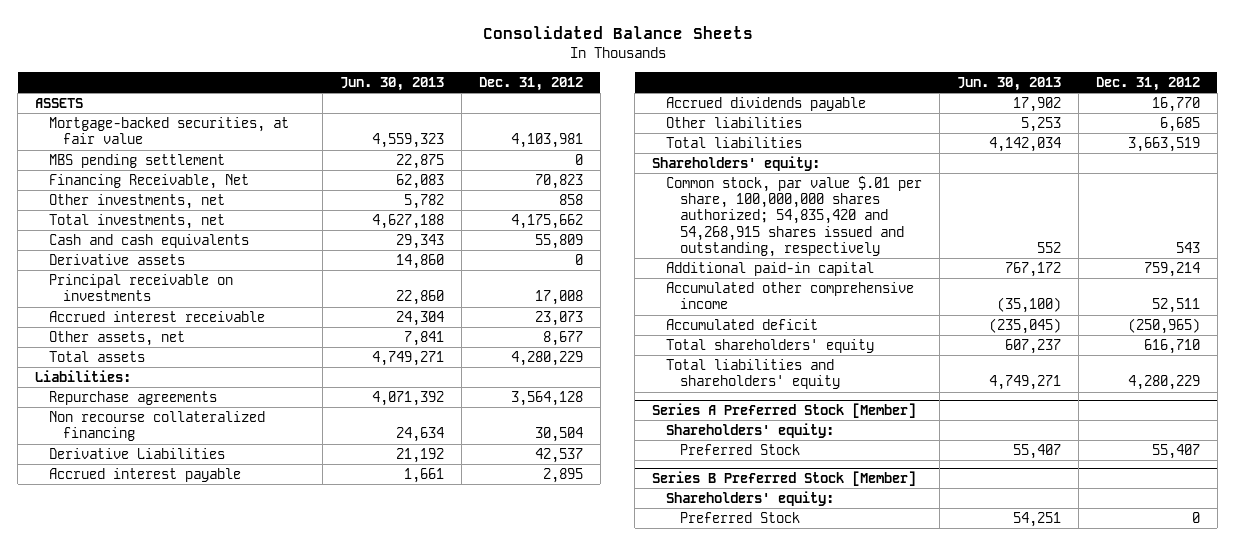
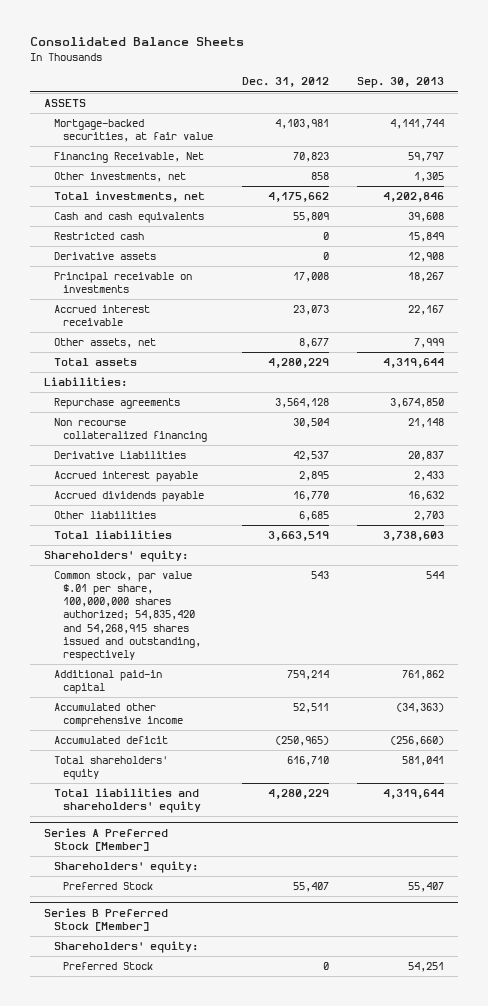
- | Jun. 30, 2013 | Dec. 31, 2012
+ | Dec. 31, 2012 | Sep. 30, 2013
- MBS pending settlement | 22,875 | 0
+ Restricted cash | 0 | 15,849

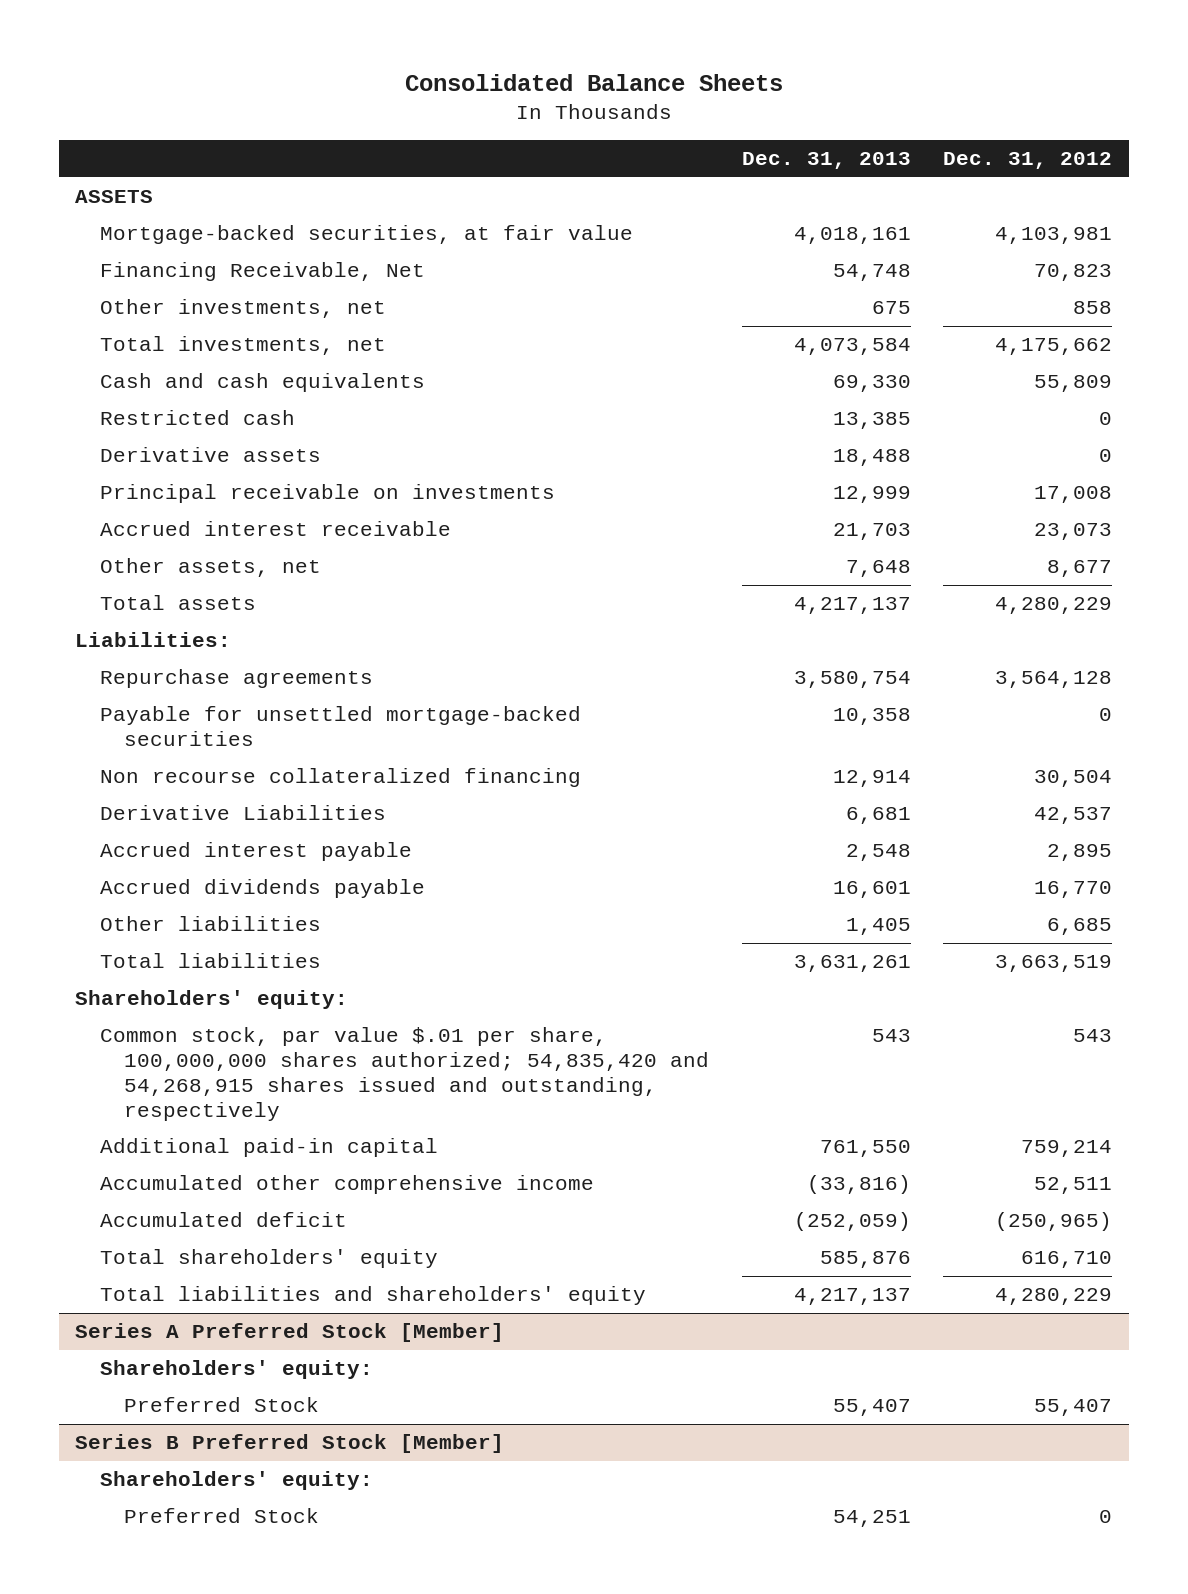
- | Dec. 31, 2012 | Sep. 30, 2013
+ | Dec. 31, 2013 | Dec. 31, 2012
+ Payable for unsettled mortgage-backed securities | 10,358 | 0

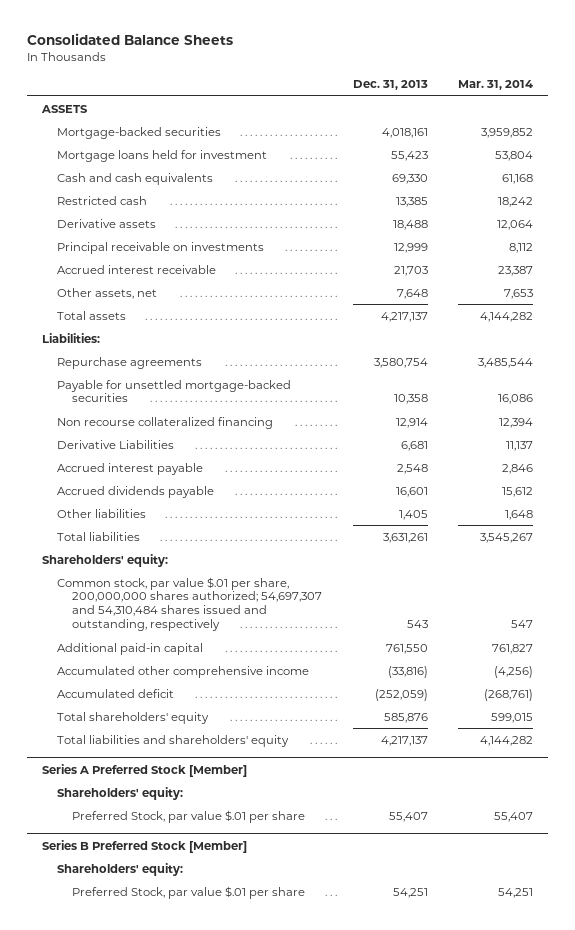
- | Dec. 31, 2013 | Dec. 31, 2012
+ | Dec. 31, 2013 | Mar. 31, 2014
- Mortgage-backed securities, at fair value | 4,018,161 | 4,103,981
- Financing Receivable, Net | 54,748 | 70,823
- Other investments, net | 675 | 858
- Total investments, net | 4,073,584 | 4,175,662
+ Mortgage-backed securities | 4,018,161 | 3,959,852
+ Mortgage loans held for investment | 55,423 | 53,804
- Common stock, par value $.01 per share, 100,000,000 shares authorized; 54,835,420 and 54,268,915 shares issued and outstanding, respectively | 543 | 543
+ Common stock, par value $.01 per share, 200,000,000 shares authorized; 54,697,307 and 54,310,484 shares issued and outstanding, respectively | 543 | 547
@ Series A Preferred Stock [Member]
- Preferred Stock | 55,407 | 55,407
+ Preferred Stock, par value $.01 per share | 55,407 | 55,407
@ Series B Preferred Stock [Member]
- Preferred Stock | 54,251 | 0
+ Preferred Stock, par value $.01 per share | 54,251 | 54,251

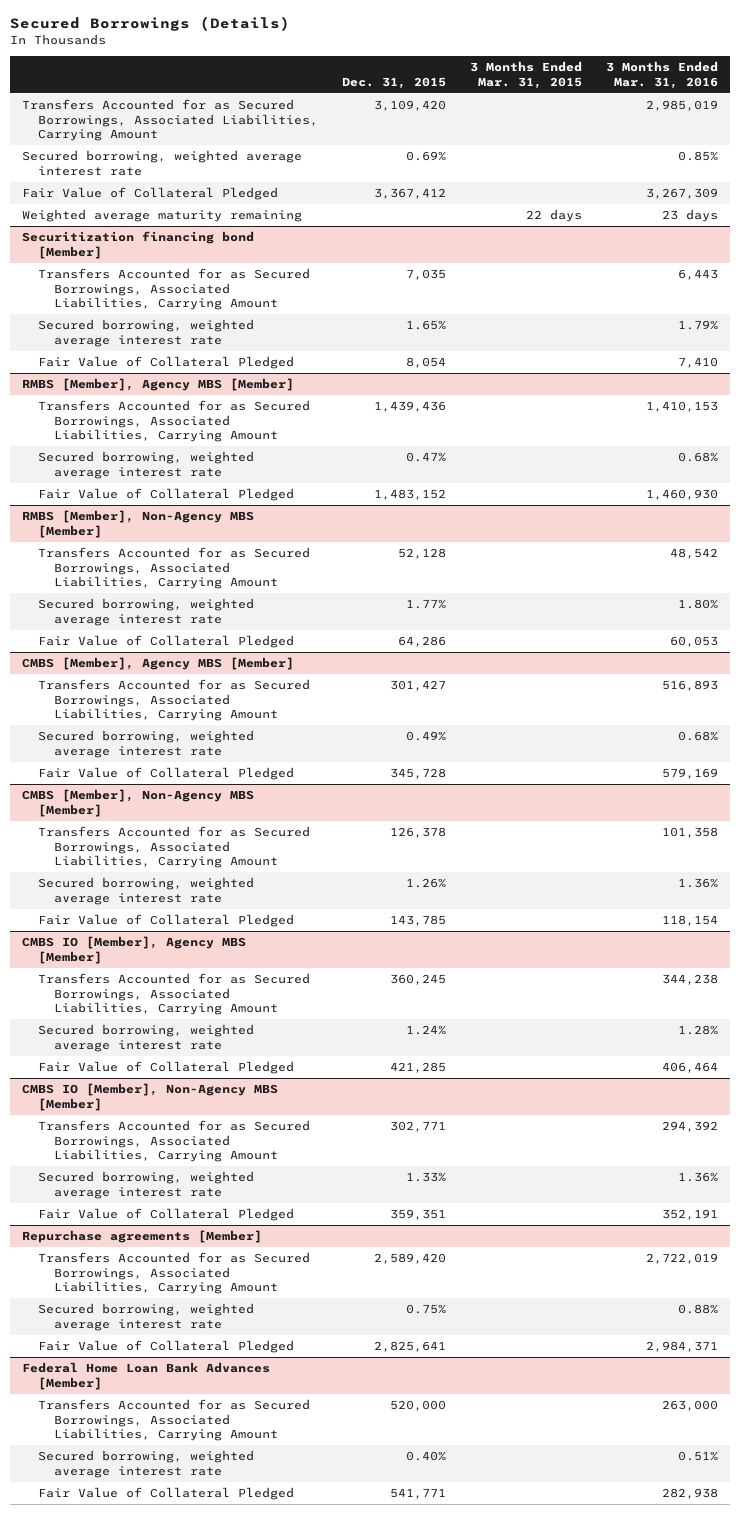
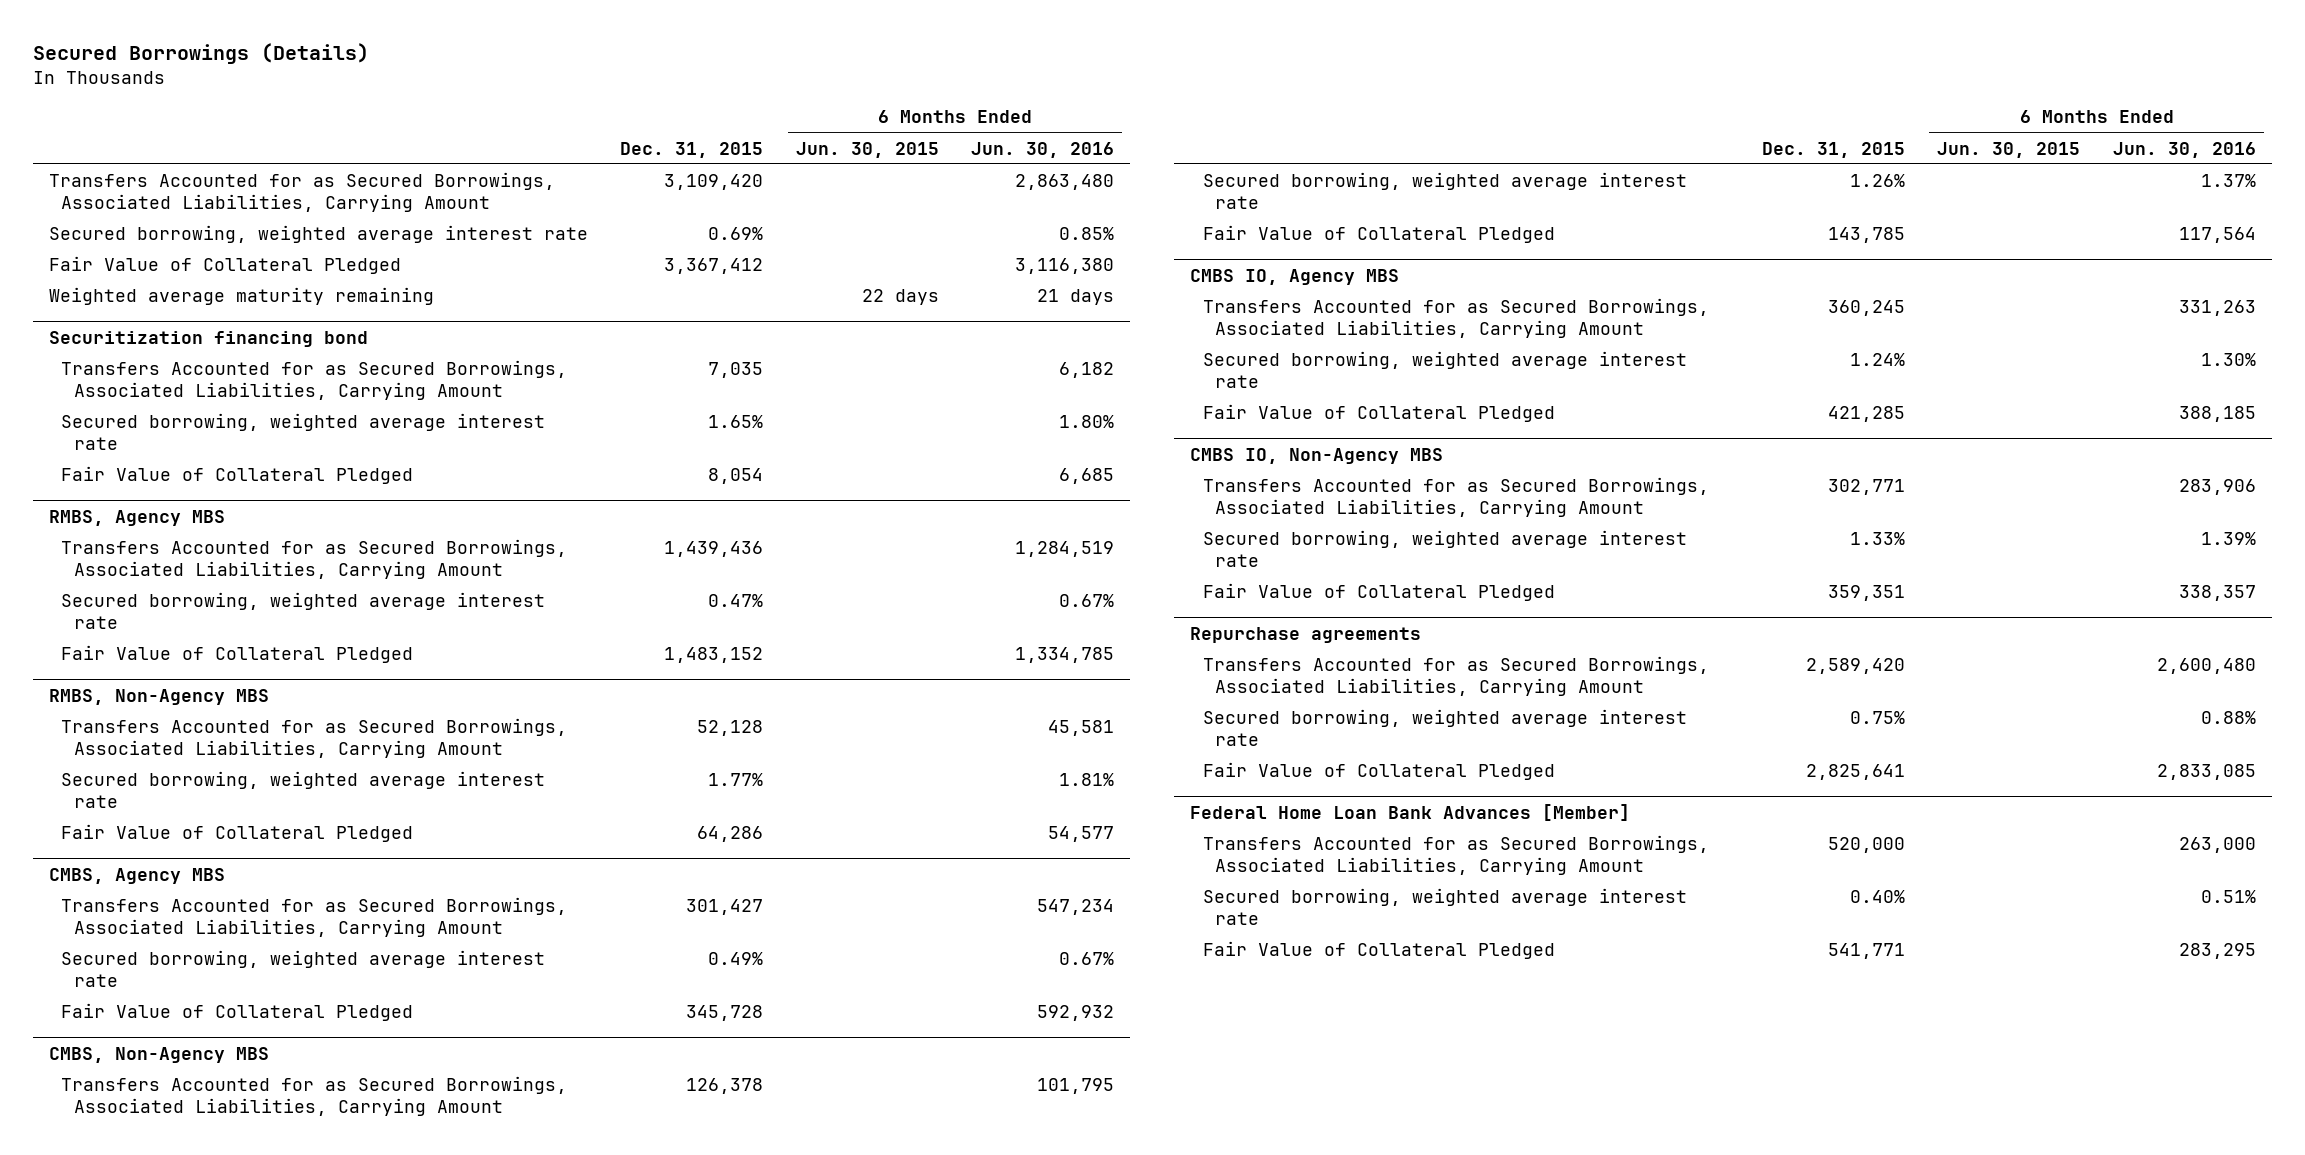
- | Dec. 31, 2015 | 3 Months Ended Mar. 31, 2015 | 3 Months Ended Mar. 31, 2016
+ | Dec. 31, 2015 | 6 Months Ended Jun. 30, 2015 | 6 Months Ended Jun. 30, 2016
- Securitization financing bond [Member]
+ Securitization financing bond
- RMBS [Member], Agency MBS [Member]
+ RMBS, Agency MBS
- RMBS [Member], Non-Agency MBS [Member]
+ RMBS, Non-Agency MBS
- CMBS [Member], Agency MBS [Member]
+ CMBS, Agency MBS
- CMBS [Member], Non-Agency MBS [Member]
+ CMBS, Non-Agency MBS
- CMBS IO [Member], Agency MBS [Member]
+ CMBS IO, Agency MBS
- CMBS IO [Member], Non-Agency MBS [Member]
+ CMBS IO, Non-Agency MBS
- Repurchase agreements [Member]
+ Repurchase agreements

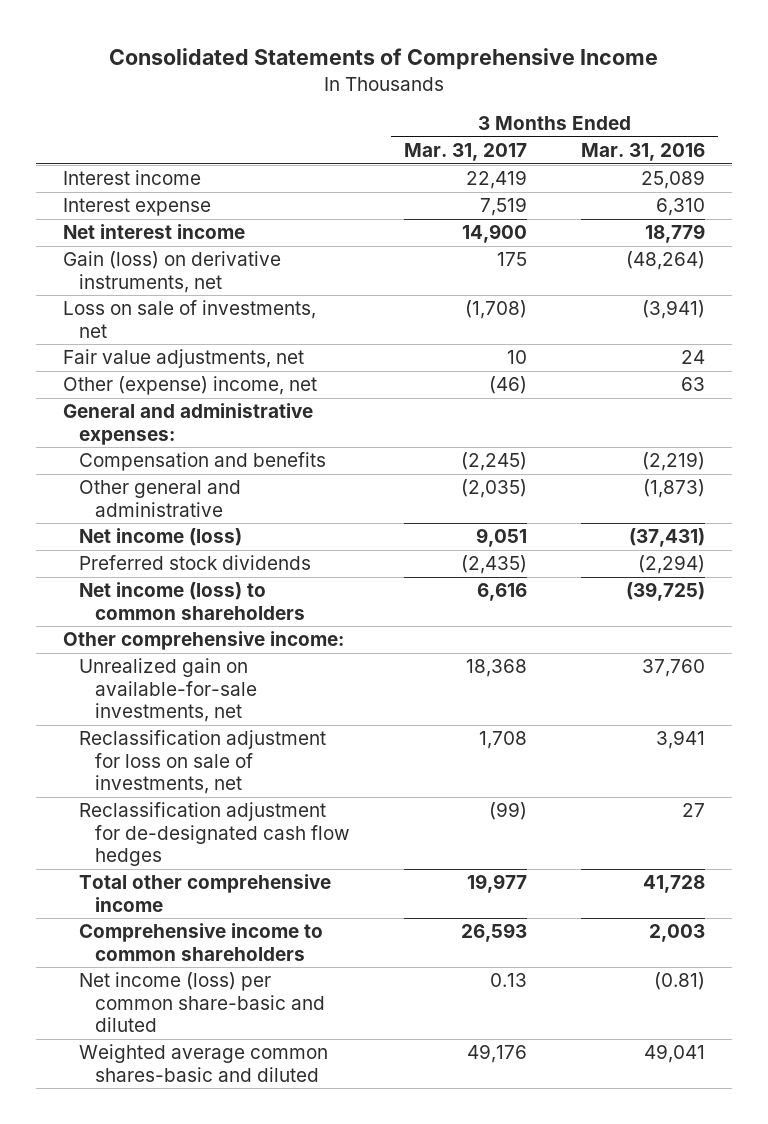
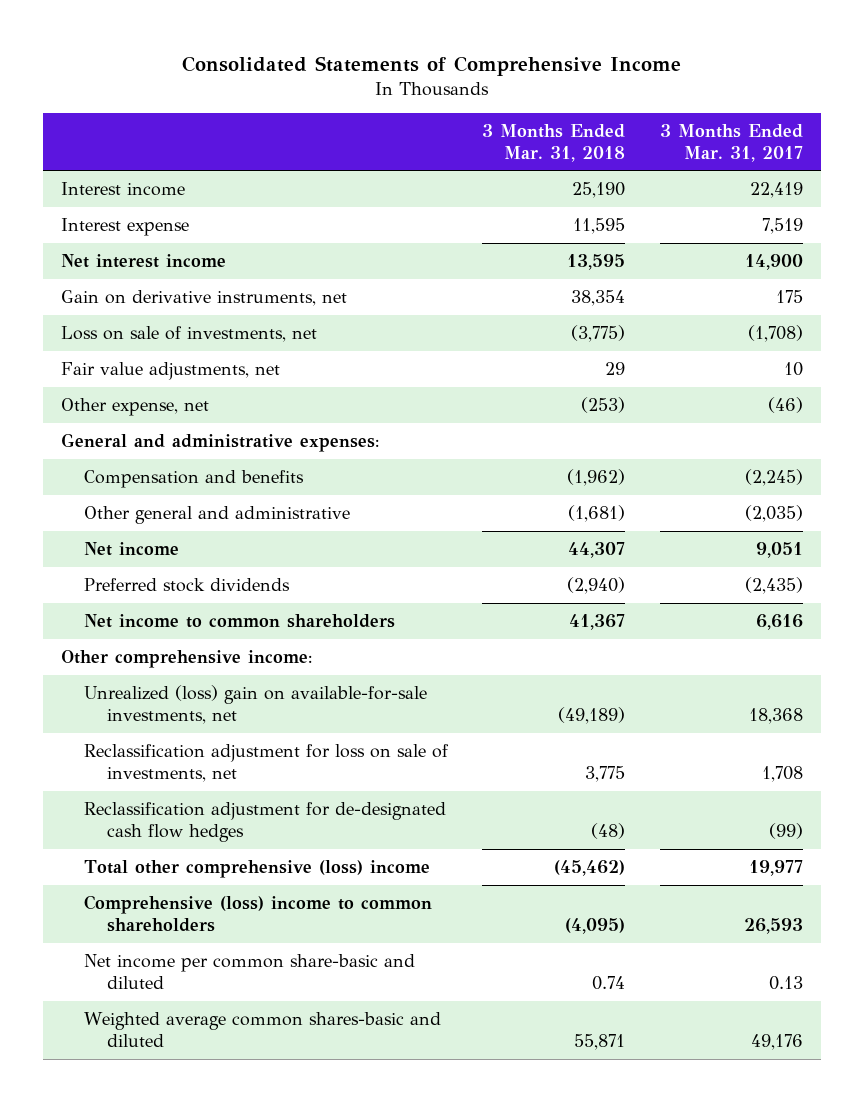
- | 3 Months Ended Mar. 31, 2017 | 3 Months Ended Mar. 31, 2016
+ | 3 Months Ended Mar. 31, 2018 | 3 Months Ended Mar. 31, 2017
- Gain (loss) on derivative instruments, net | 175 | (48,264)
+ Gain on derivative instruments, net | 38,354 | 175
- Other (expense) income, net | (46) | 63
+ Other expense, net | (253) | (46)
- Net income (loss) | 9,051 | (37,431)
+ Net income | 44,307 | 9,051
- Net income (loss) to common shareholders | 6,616 | (39,725)
+ Net income to common shareholders | 41,367 | 6,616
- Unrealized gain on available-for-sale investments, net | 18,368 | 37,760
+ Unrealized (loss) gain on available-for-sale investments, net | (49,189) | 18,368
- Total other comprehensive income | 19,977 | 41,728
- Comprehensive income to common shareholders | 26,593 | 2,003
- Net income (loss) per common share-basic and diluted | 0.13 | (0.81)
+ Total other comprehensive (loss) income | (45,462) | 19,977
+ Comprehensive (loss) income to common shareholders | (4,095) | 26,593
+ Net income per common share-basic and diluted | 0.74 | 0.13

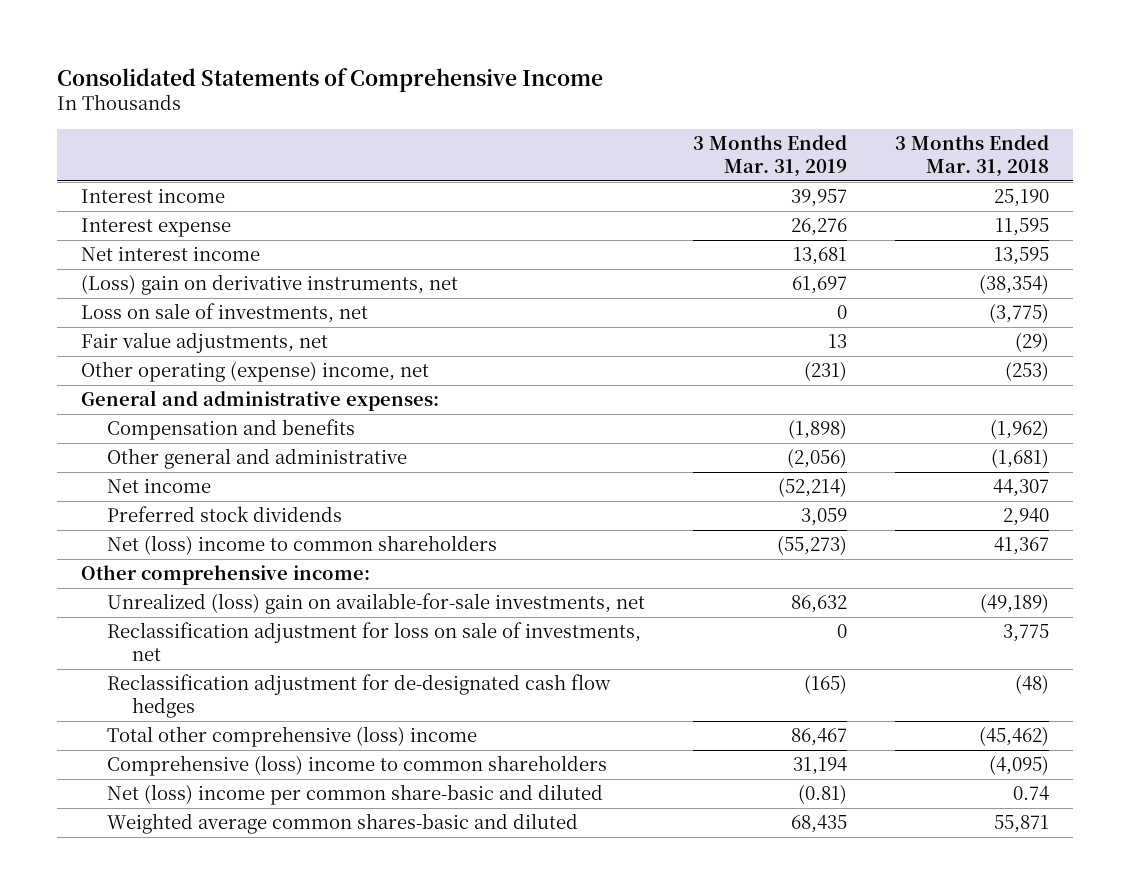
- | 3 Months Ended Mar. 31, 2018 | 3 Months Ended Mar. 31, 2017
+ | 3 Months Ended Mar. 31, 2019 | 3 Months Ended Mar. 31, 2018
- Gain on derivative instruments, net | 38,354 | 175
+ (Loss) gain on derivative instruments, net | 61,697 | (38,354)
- Fair value adjustments, net | 29 | 10
- Other expense, net | (253) | (46)
+ Fair value adjustments, net | 13 | (29)
+ Other operating (expense) income, net | (231) | (253)
- Preferred stock dividends | (2,940) | (2,435)
- Net income to common shareholders | 41,367 | 6,616
+ Preferred stock dividends | 3,059 | 2,940
+ Net (loss) income to common shareholders | (55,273) | 41,367
- Net income per common share-basic and diluted | 0.74 | 0.13
+ Net (loss) income per common share-basic and diluted | (0.81) | 0.74

